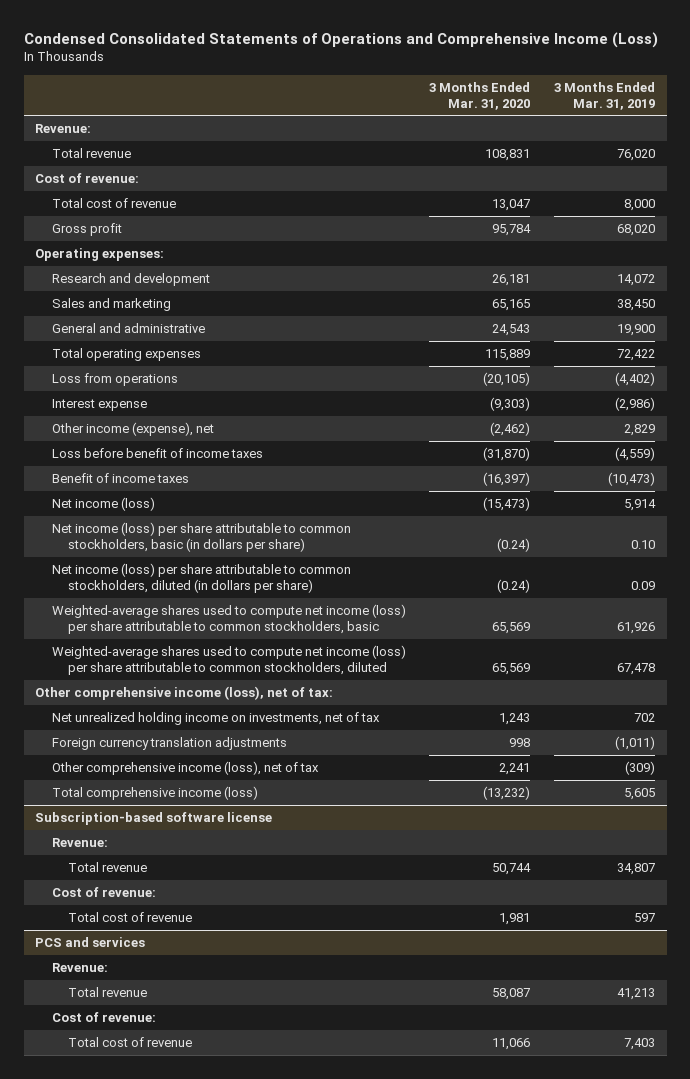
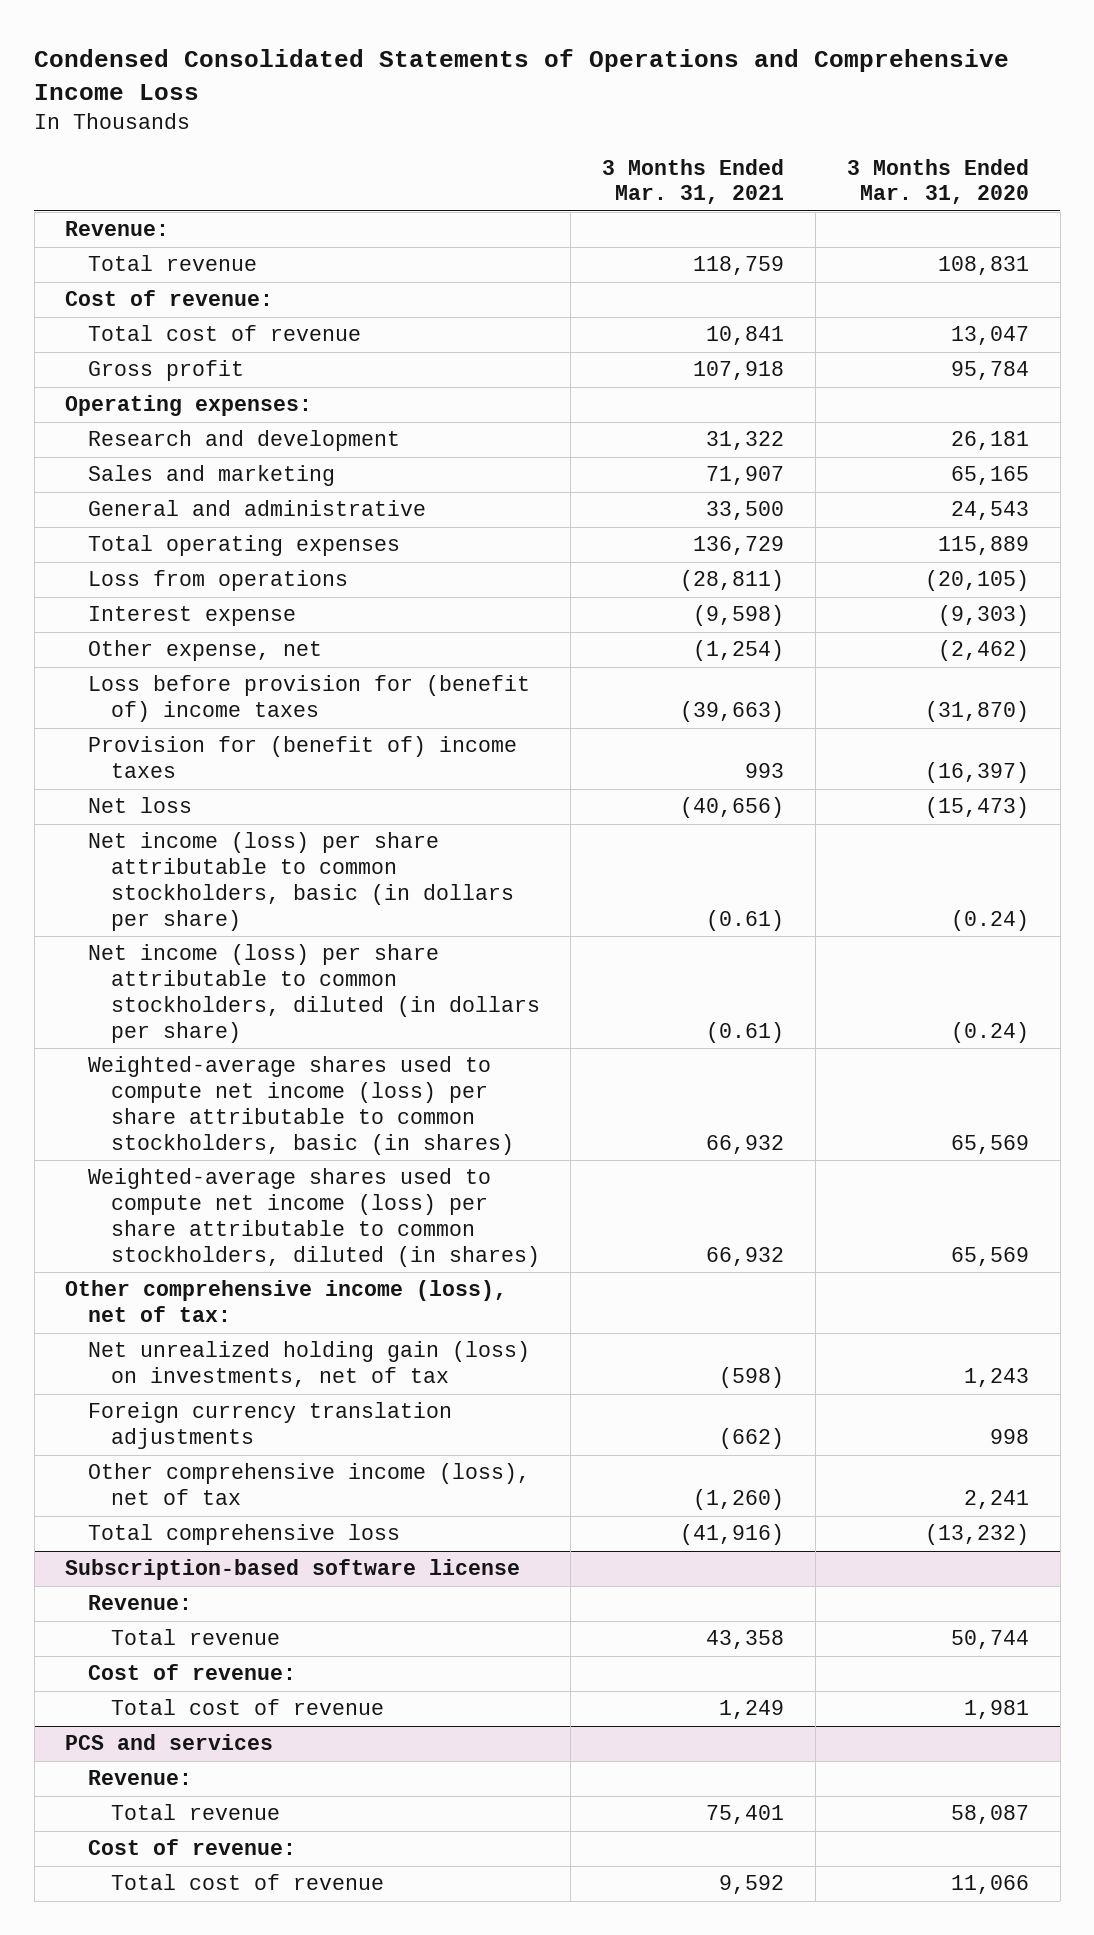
- Condensed Consolidated Statements of Operations and Comprehensive Income (Loss)
+ Condensed Consolidated Statements of Operations and Comprehensive Income Loss
- | 3 Months Ended Mar. 31, 2020 | 3 Months Ended Mar. 31, 2019
+ | 3 Months Ended Mar. 31, 2021 | 3 Months Ended Mar. 31, 2020
- Other income (expense), net | (2,462) | 2,829
- Loss before benefit of income taxes | (31,870) | (4,559)
- Benefit of income taxes | (16,397) | (10,473)
- Net income (loss) | (15,473) | 5,914
+ Other expense, net | (1,254) | (2,462)
+ Loss before provision for (benefit of) income taxes | (39,663) | (31,870)
+ Provision for (benefit of) income taxes | 993 | (16,397)
+ Net loss | (40,656) | (15,473)
- Weighted-average shares used to compute net income (loss) per share attributable to common stockholders, basic | 65,569 | 61,926
- Weighted-average shares used to compute net income (loss) per share attributable to common stockholders, diluted | 65,569 | 67,478
+ Weighted-average shares used to compute net income (loss) per share attributable to common stockholders, basic (in shares) | 66,932 | 65,569
+ Weighted-average shares used to compute net income (loss) per share attributable to common stockholders, diluted (in shares) | 66,932 | 65,569
- Net unrealized holding income on investments, net of tax | 1,243 | 702
+ Net unrealized holding gain (loss) on investments, net of tax | (598) | 1,243
- Total comprehensive income (loss) | (13,232) | 5,605
+ Total comprehensive loss | (41,916) | (13,232)

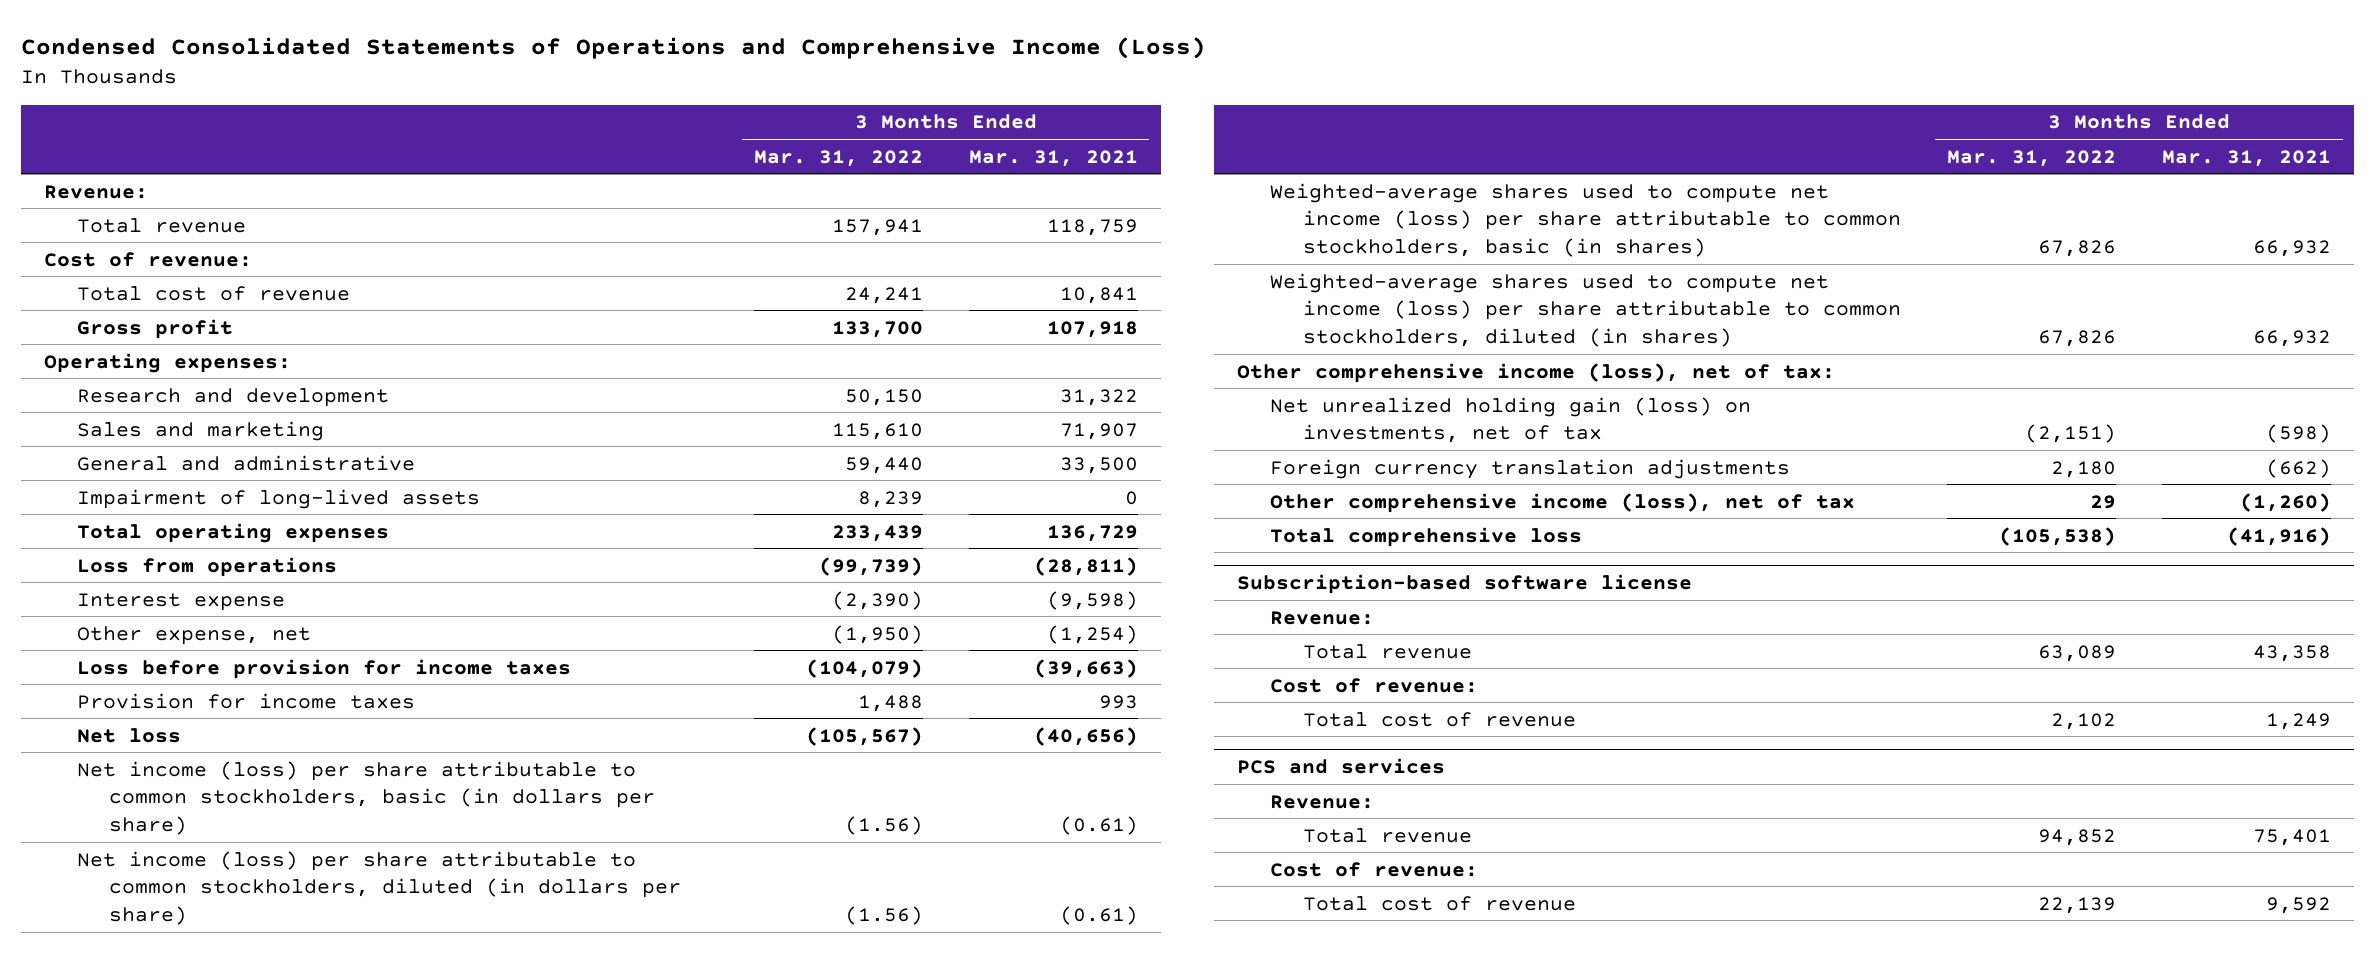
- Condensed Consolidated Statements of Operations and Comprehensive Income Loss
+ Condensed Consolidated Statements of Operations and Comprehensive Income (Loss)
- | 3 Months Ended Mar. 31, 2021 | 3 Months Ended Mar. 31, 2020
+ | 3 Months Ended Mar. 31, 2022 | 3 Months Ended Mar. 31, 2021
+ Impairment of long-lived assets | 8,239 | 0
- Loss before provision for (benefit of) income taxes | (39,663) | (31,870)
- Provision for (benefit of) income taxes | 993 | (16,397)
+ Loss before provision for income taxes | (104,079) | (39,663)
+ Provision for income taxes | 1,488 | 993

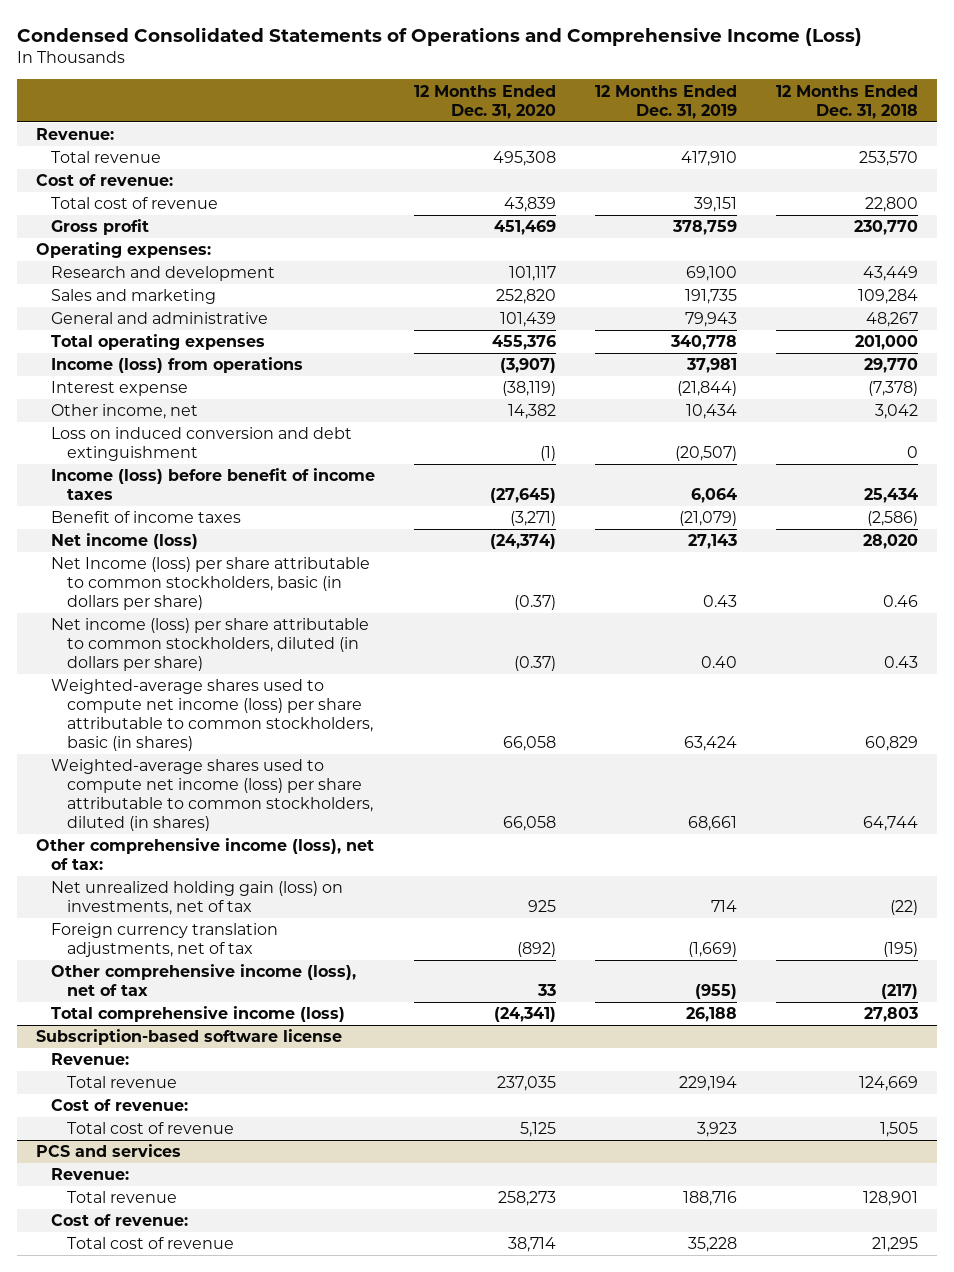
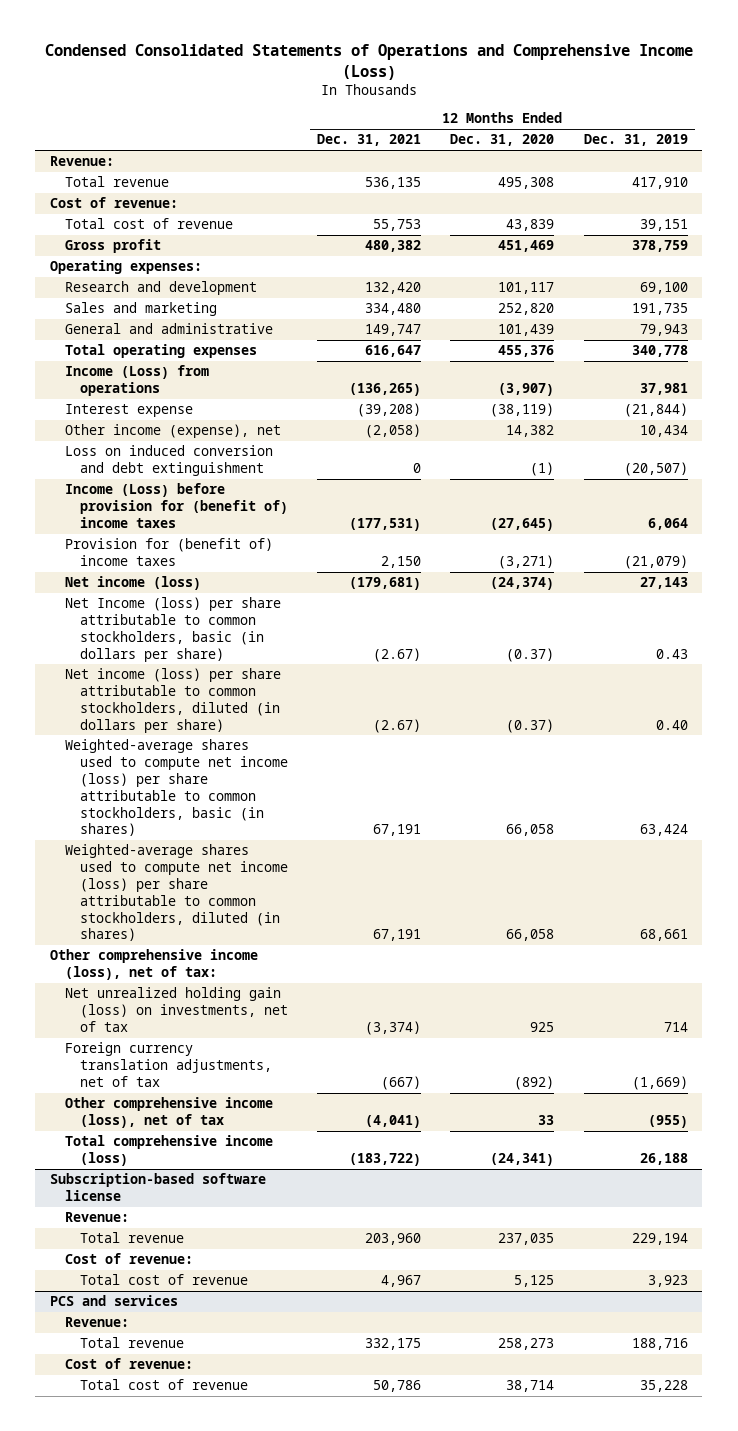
- | 12 Months Ended Dec. 31, 2020 | 12 Months Ended Dec. 31, 2019 | 12 Months Ended Dec. 31, 2018
+ | 12 Months Ended Dec. 31, 2021 | 12 Months Ended Dec. 31, 2020 | 12 Months Ended Dec. 31, 2019
- Income (loss) from operations | (3,907) | 37,981 | 29,770
+ Income (Loss) from operations | (136,265) | (3,907) | 37,981
- Other income, net | 14,382 | 10,434 | 3,042
+ Other income (expense), net | (2,058) | 14,382 | 10,434
- Income (loss) before benefit of income taxes | (27,645) | 6,064 | 25,434
- Benefit of income taxes | (3,271) | (21,079) | (2,586)
+ Income (Loss) before provision for (benefit of) income taxes | (177,531) | (27,645) | 6,064
+ Provision for (benefit of) income taxes | 2,150 | (3,271) | (21,079)

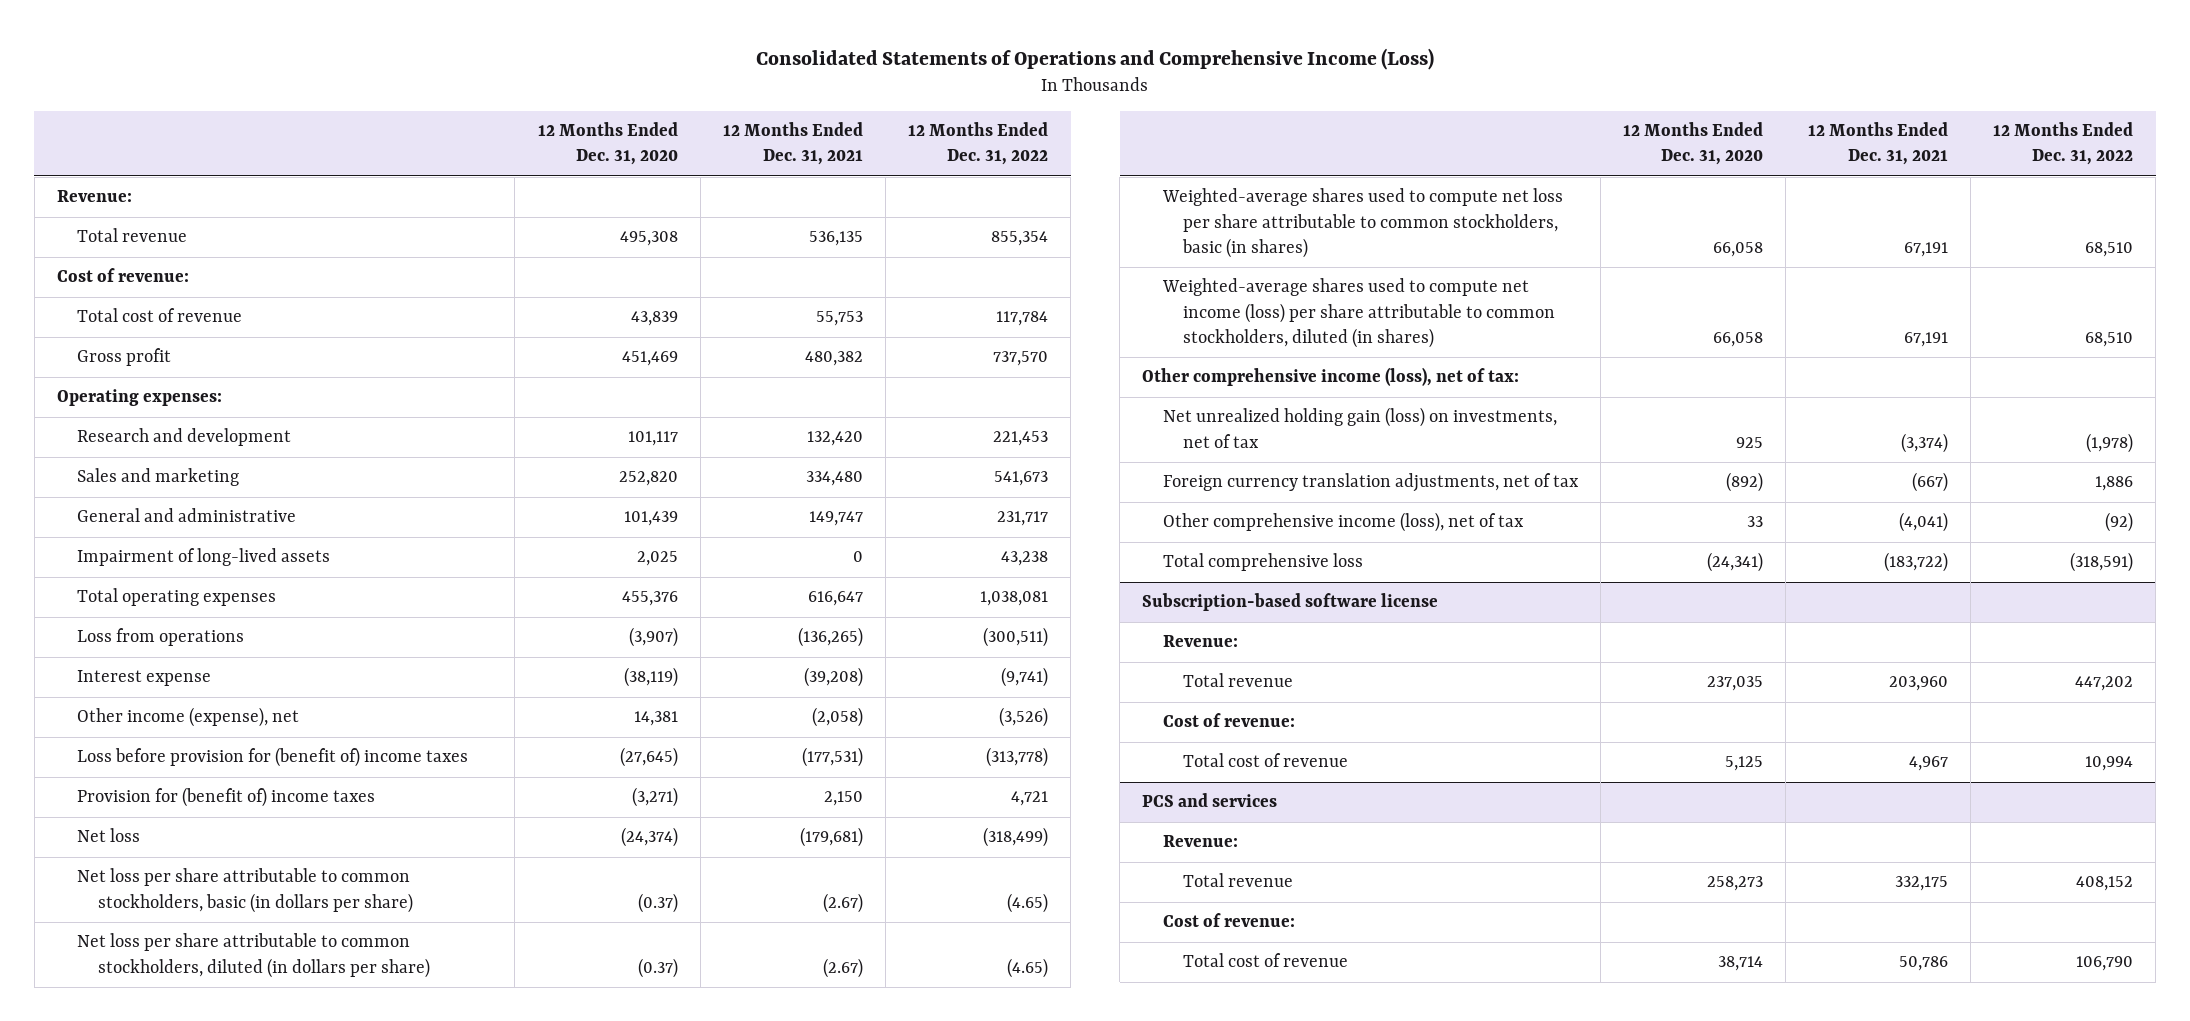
- Condensed Consolidated Statements of Operations and Comprehensive Income (Loss)
+ Consolidated Statements of Operations and Comprehensive Income (Loss)
- | 12 Months Ended Dec. 31, 2021 | 12 Months Ended Dec. 31, 2020 | 12 Months Ended Dec. 31, 2019
+ | 12 Months Ended Dec. 31, 2020 | 12 Months Ended Dec. 31, 2021 | 12 Months Ended Dec. 31, 2022
+ Impairment of long-lived assets | 2,025 | 0 | 43,238
- Income (Loss) from operations | (136,265) | (3,907) | 37,981
+ Loss from operations | (3,907) | (136,265) | (300,511)
- Other income (expense), net | (2,058) | 14,382 | 10,434
- Loss on induced conversion and debt extinguishment | 0 | (1) | (20,507)
- Income (Loss) before provision for (benefit of) income taxes | (177,531) | (27,645) | 6,064
+ Other income (expense), net | 14,381 | (2,058) | (3,526)
+ Loss before provision for (benefit of) income taxes | (27,645) | (177,531) | (313,778)
- Net income (loss) | (179,681) | (24,374) | 27,143
- Net Income (loss) per share attributable to common stockholders, basic (in dollars per share) | (2.67) | (0.37) | 0.43
- Net income (loss) per share attributable to common stockholders, diluted (in dollars per share) | (2.67) | (0.37) | 0.40
- Weighted-average shares used to compute net income (loss) per share attributable to common stockholders, basic (in shares) | 67,191 | 66,058 | 63,424
+ Net loss | (24,374) | (179,681) | (318,499)
+ Net loss per share attributable to common stockholders, basic (in dollars per share) | (0.37) | (2.67) | (4.65)
+ Net loss per share attributable to common stockholders, diluted (in dollars per share) | (0.37) | (2.67) | (4.65)
+ Weighted-average shares used to compute net loss per share attributable to common stockholders, basic (in shares) | 66,058 | 67,191 | 68,510
- Total comprehensive income (loss) | (183,722) | (24,341) | 26,188
+ Total comprehensive loss | (24,341) | (183,722) | (318,591)

